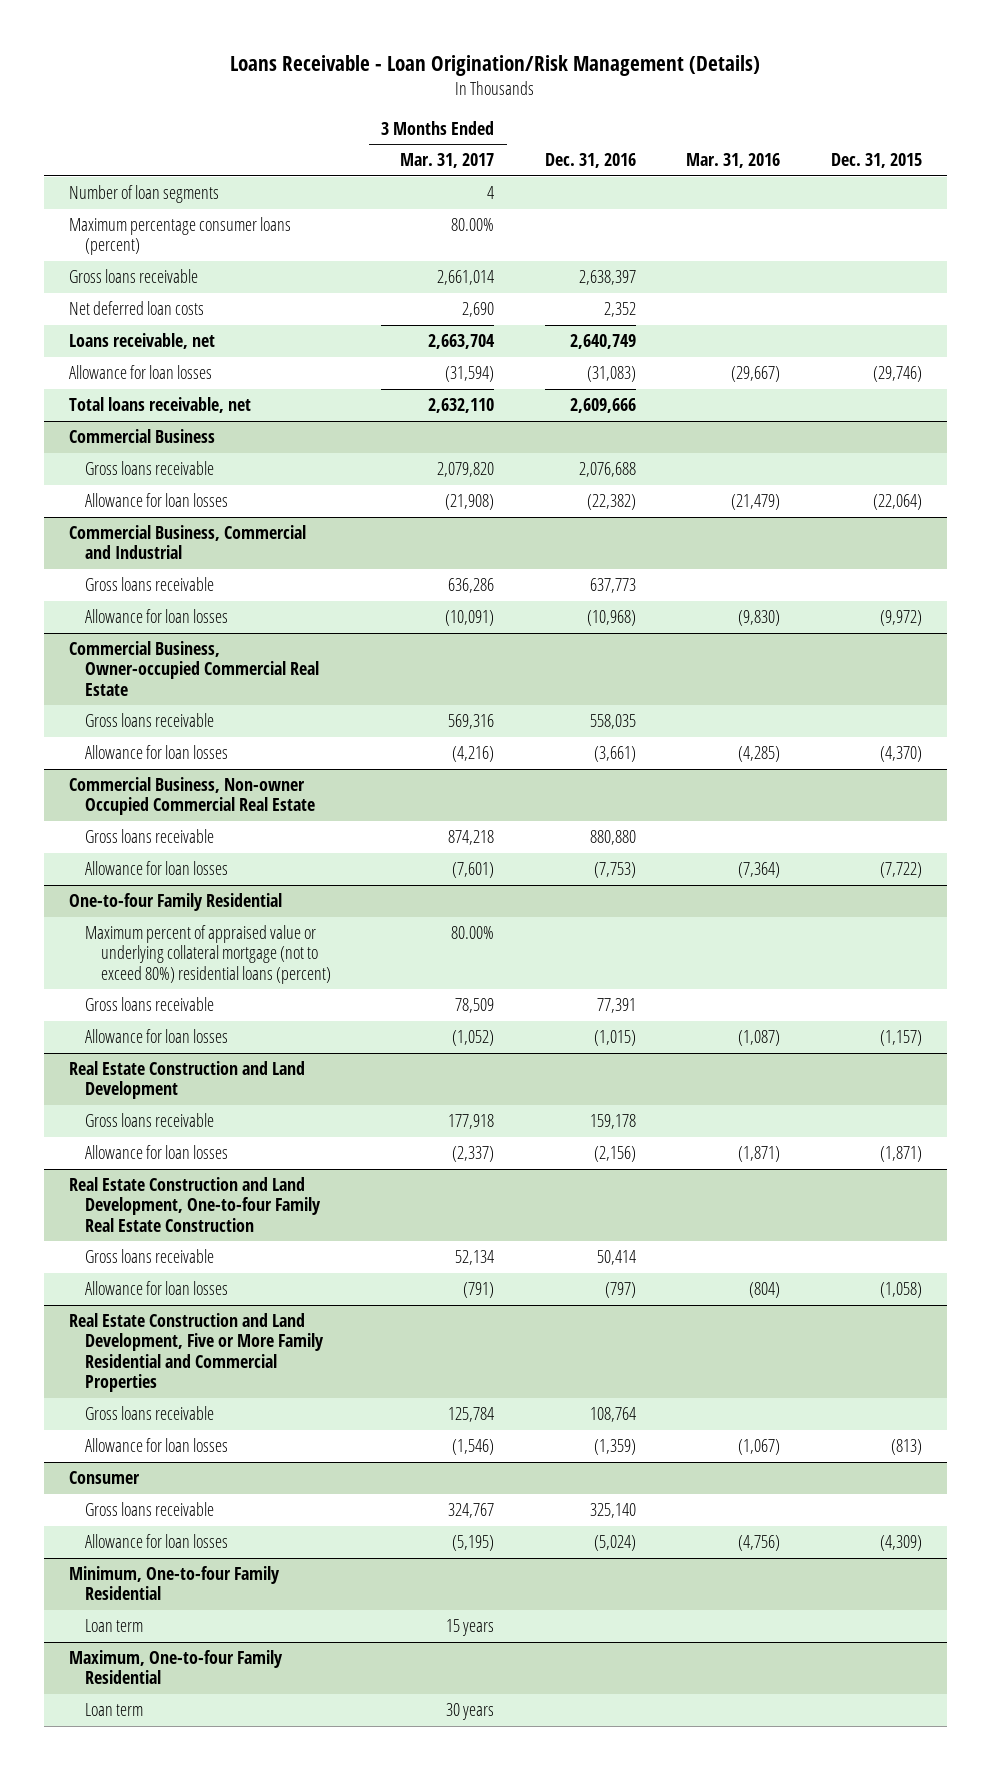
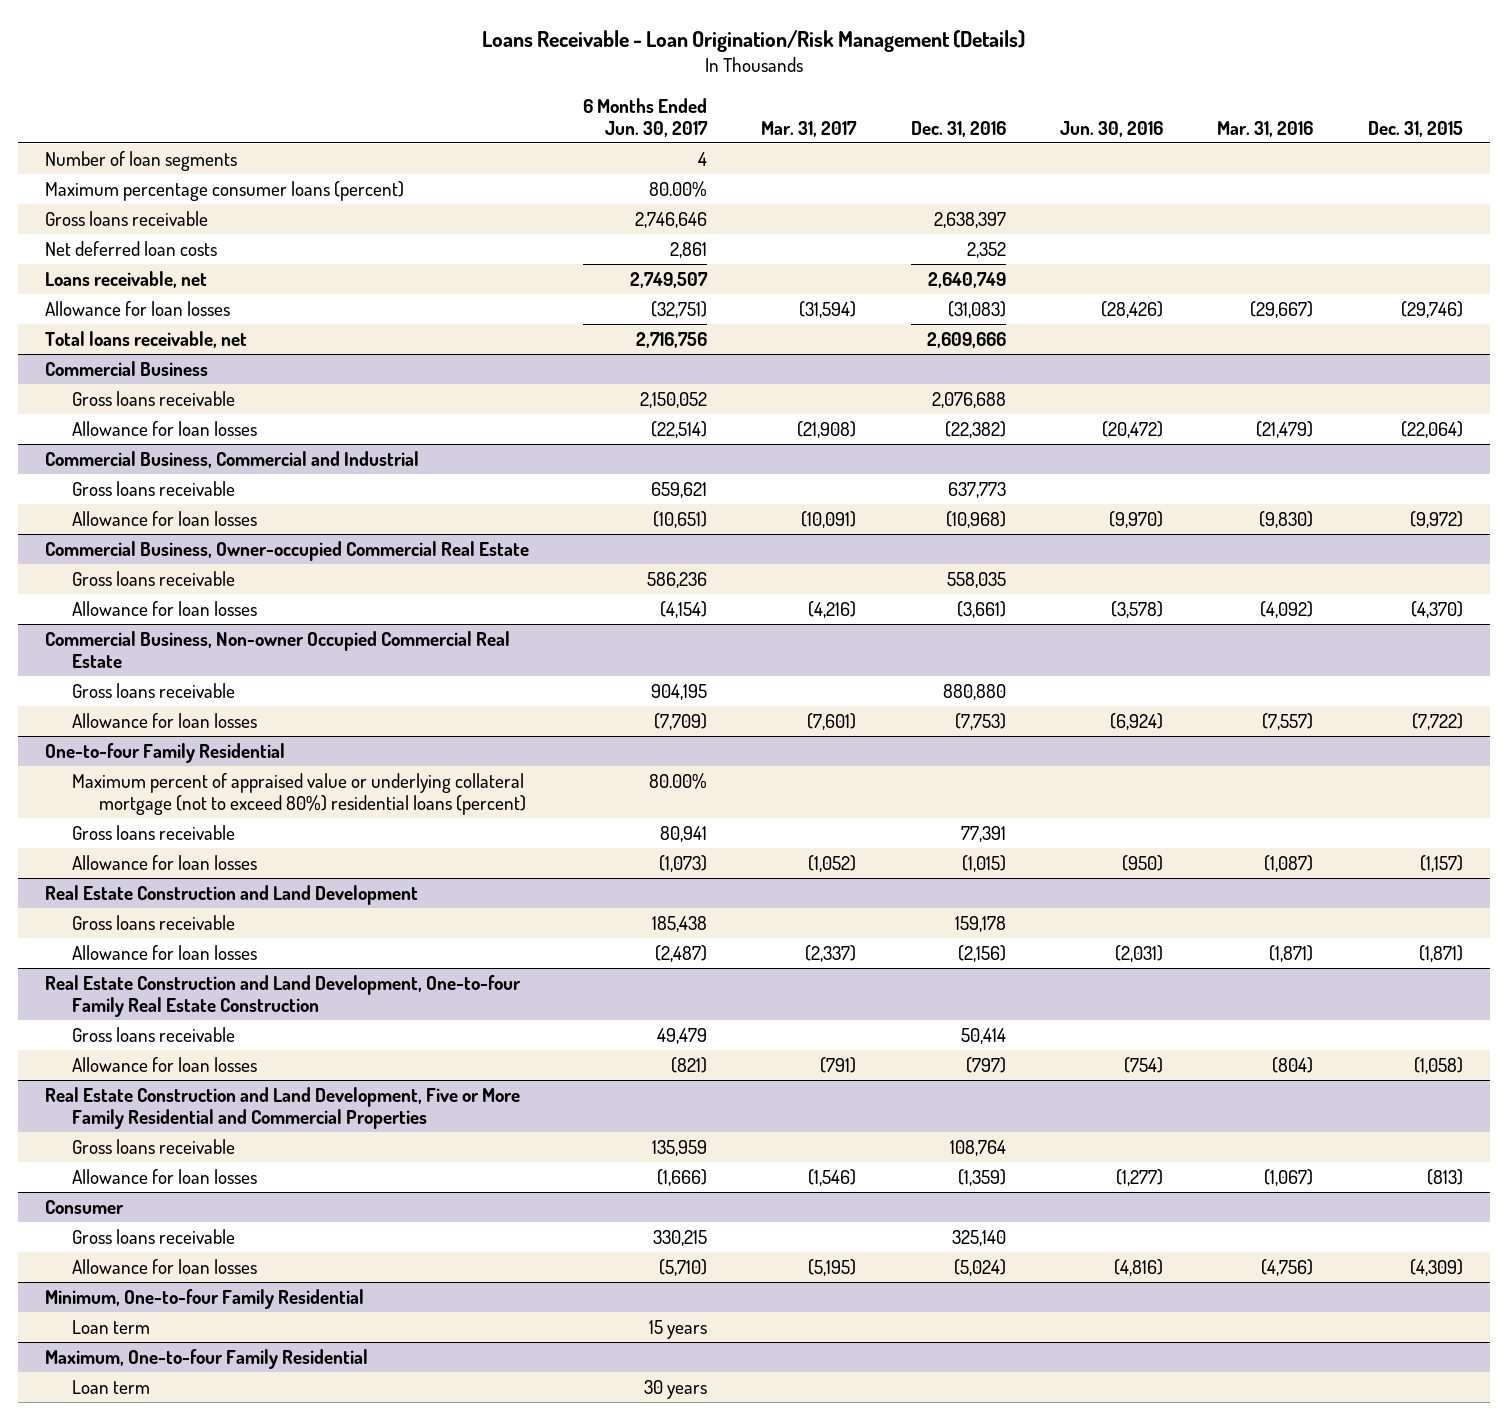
- | 3 Months Ended Mar. 31, 2017 | Dec. 31, 2016 | Mar. 31, 2016 | Dec. 31, 2015
+ | 6 Months Ended Jun. 30, 2017 | Mar. 31, 2017 | Dec. 31, 2016 | Jun. 30, 2016 | Mar. 31, 2016 | Dec. 31, 2015
@ Commercial Business, Owner-occupied Commercial Real Estate
- Allowance for loan losses | (4,216) | (3,661) | (4,285) | (4,370)
+ Allowance for loan losses | (4,154) | (4,216) | (3,661) | (3,578) | (4,092) | (4,370)
@ Commercial Business, Non-owner Occupied Commercial Real Estate
- Allowance for loan losses | (7,601) | (7,753) | (7,364) | (7,722)
+ Allowance for loan losses | (7,709) | (7,601) | (7,753) | (6,924) | (7,557) | (7,722)

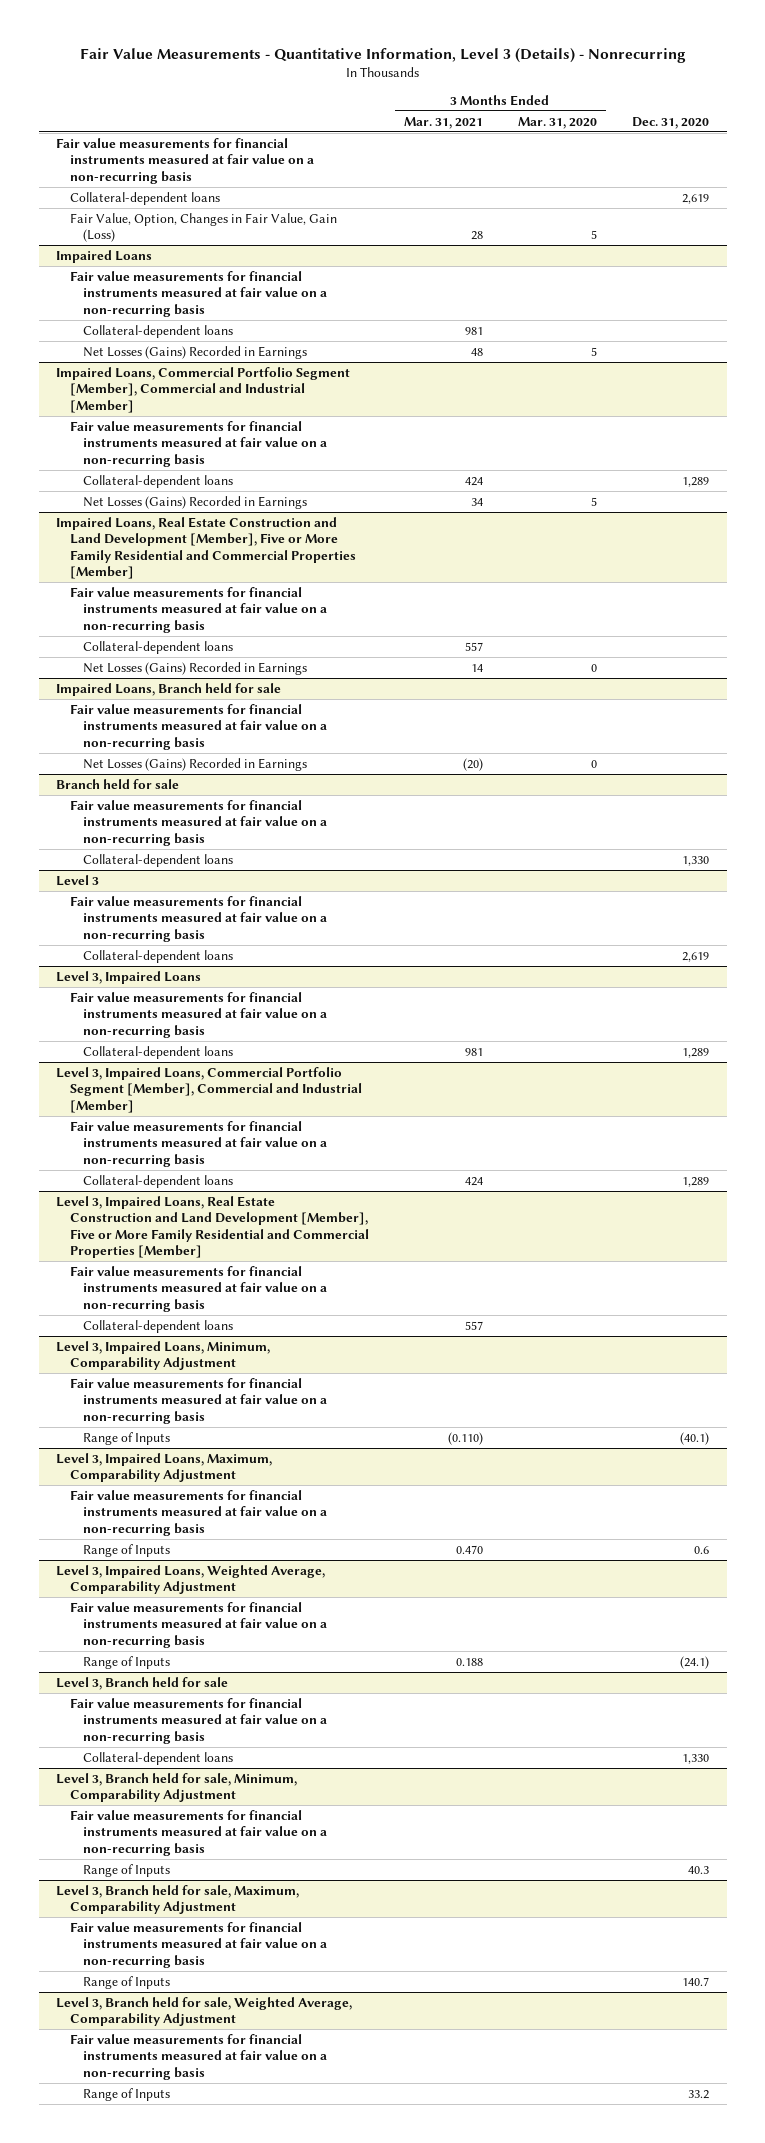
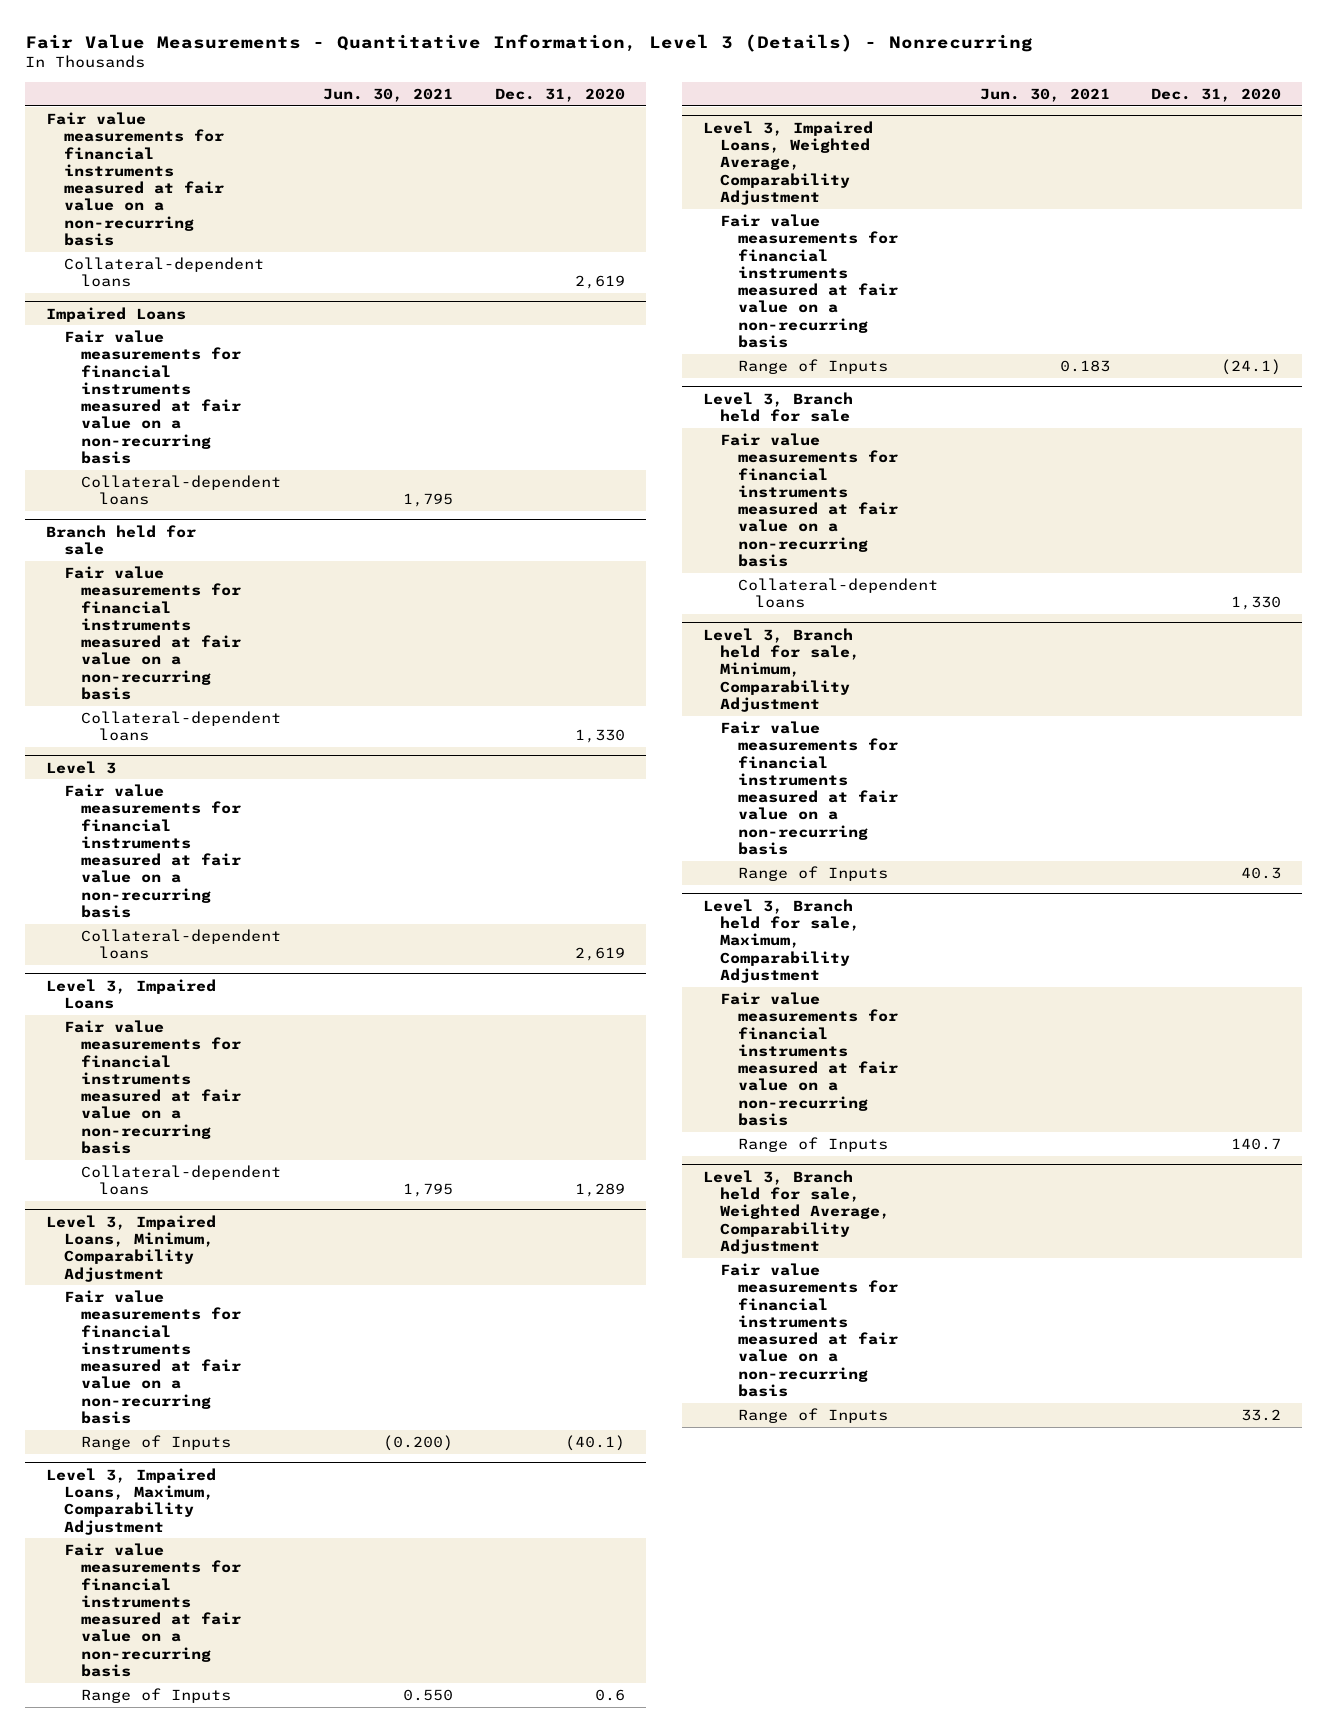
- | 3 Months Ended Mar. 31, 2021 | 3 Months Ended Mar. 31, 2020 | Dec. 31, 2020
+ | Jun. 30, 2021 | Dec. 31, 2020
- Fair Value, Option, Changes in Fair Value, Gain (Loss) | 28 | 5 |
@ Impaired Loans
- Net Losses (Gains) Recorded in Earnings | 48 | 5 |
- Impaired Loans, Commercial Portfolio Segment [Member], Commercial and Industrial [Member]
- Fair value measurements for financial instruments measured at fair value on a non-recurring basis
- Collateral-dependent loans | 424 | | 1,289
- Net Losses (Gains) Recorded in Earnings | 34 | 5 |
- Impaired Loans, Real Estate Construction and Land Development [Member], Five or More Family Residential and Commercial Properties [Member]
- Fair value measurements for financial instruments measured at fair value on a non-recurring basis
- Collateral-dependent loans | 557 | |
- Net Losses (Gains) Recorded in Earnings | 14 | 0 |
- Impaired Loans, Branch held for sale
- Fair value measurements for financial instruments measured at fair value on a non-recurring basis
- Net Losses (Gains) Recorded in Earnings | (20) | 0 |
- Level 3, Impaired Loans, Commercial Portfolio Segment [Member], Commercial and Industrial [Member]
- Fair value measurements for financial instruments measured at fair value on a non-recurring basis
- Collateral-dependent loans | 424 | | 1,289
- Level 3, Impaired Loans, Real Estate Construction and Land Development [Member], Five or More Family Residential and Commercial Properties [Member]
- Fair value measurements for financial instruments measured at fair value on a non-recurring basis
- Collateral-dependent loans | 557 | |

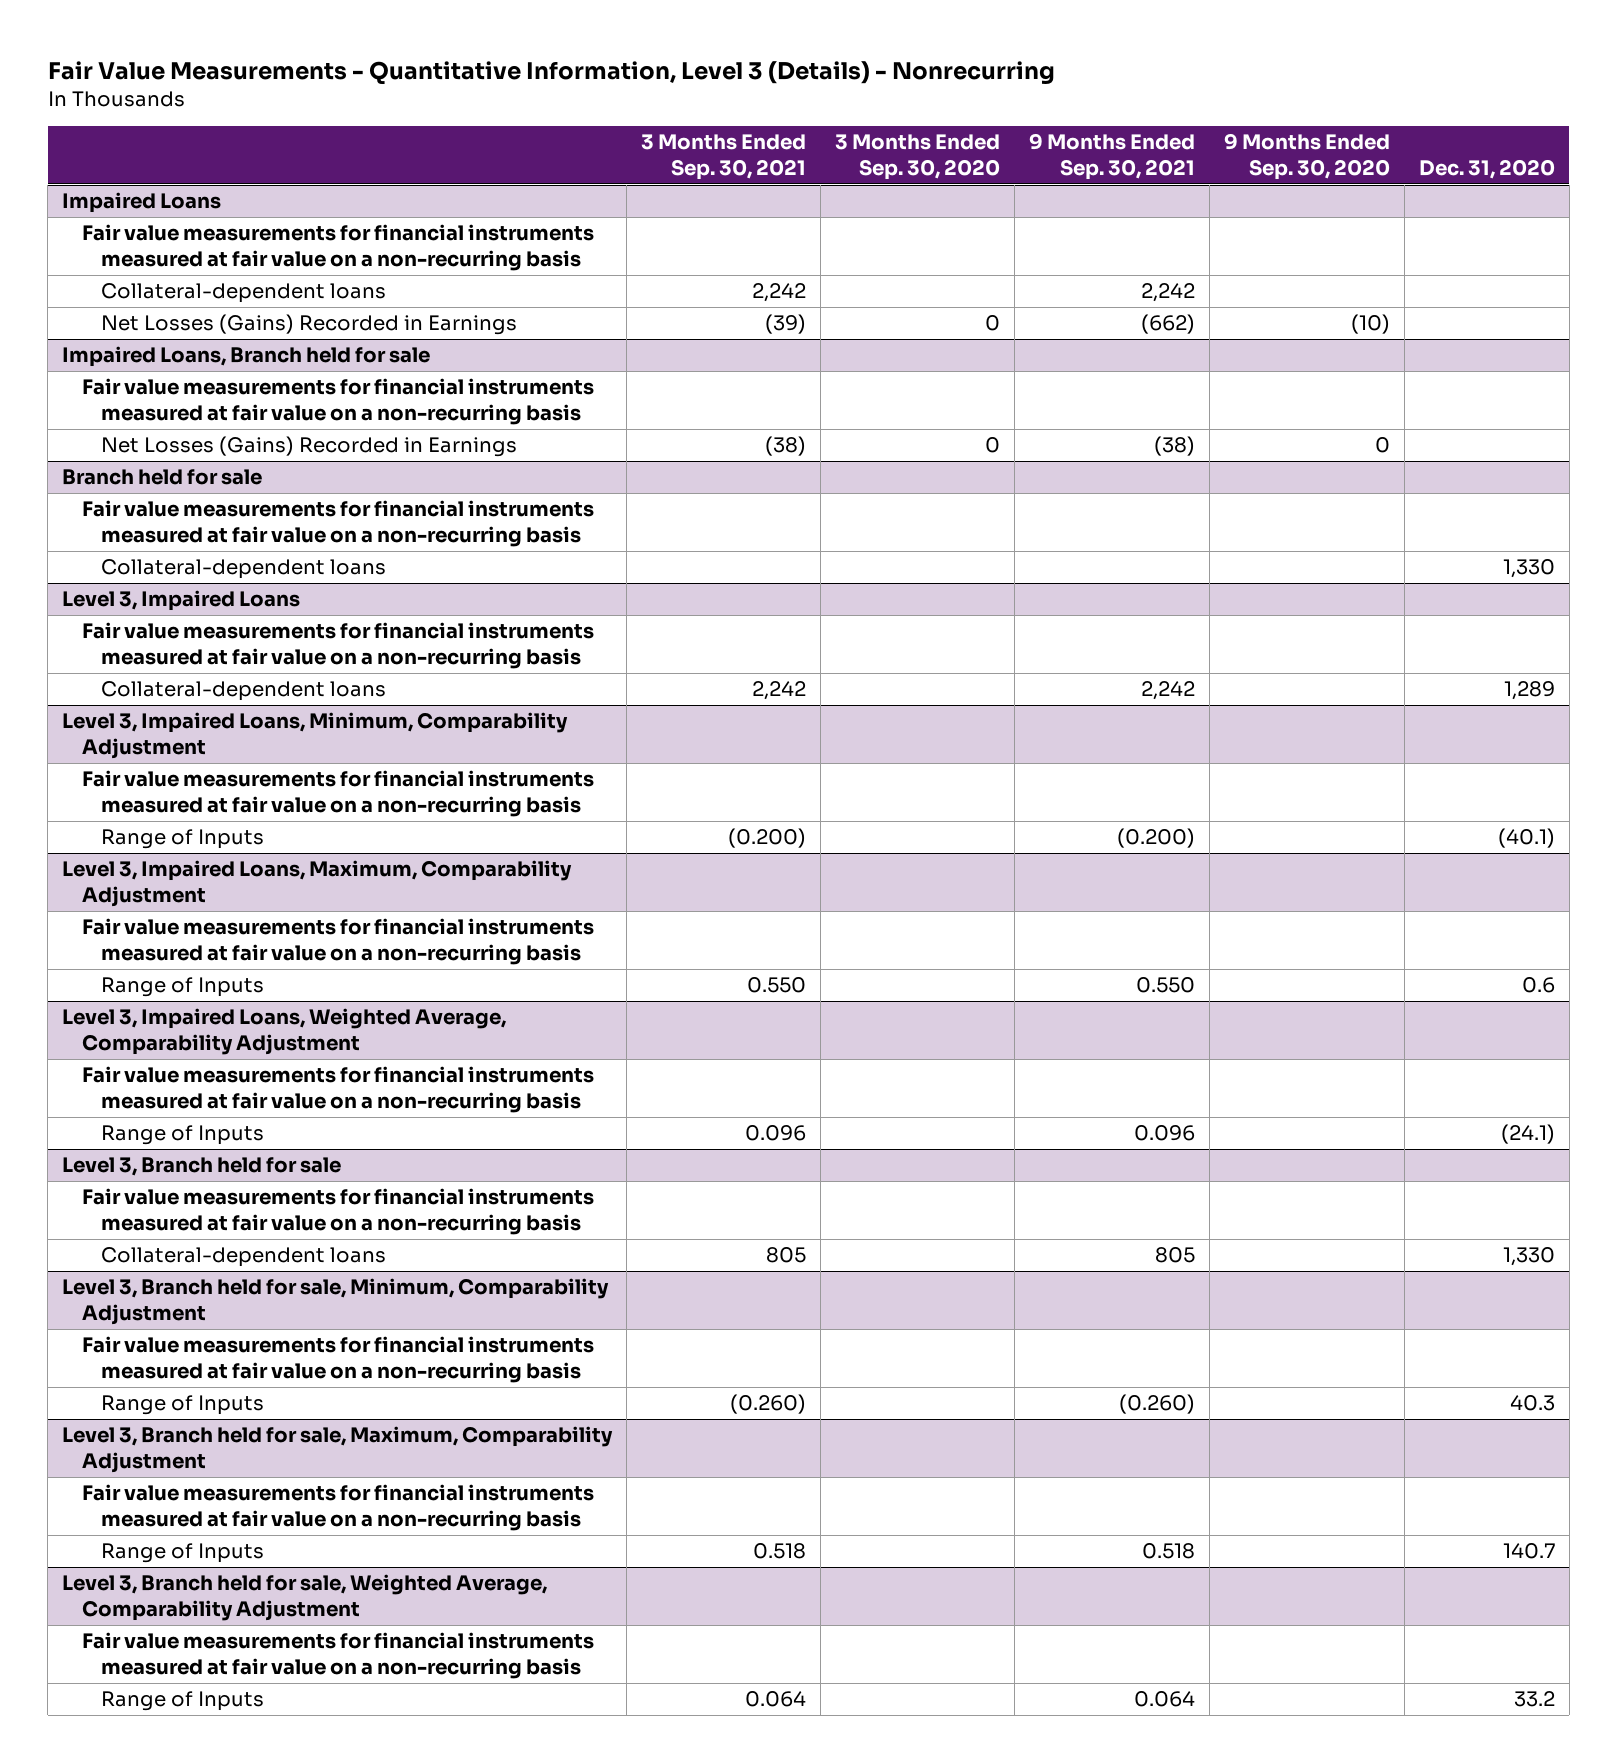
- | Jun. 30, 2021 | Dec. 31, 2020
+ | 3 Months Ended Sep. 30, 2021 | 3 Months Ended Sep. 30, 2020 | 9 Months Ended Sep. 30, 2021 | 9 Months Ended Sep. 30, 2020 | Dec. 31, 2020
- Fair value measurements for financial instruments measured at fair value on a non-recurring basis
- Collateral-dependent loans | | 2,619
@ Impaired Loans
+ Net Losses (Gains) Recorded in Earnings | (39) | 0 | (662) | (10) |
+ Impaired Loans, Branch held for sale
+ Fair value measurements for financial instruments measured at fair value on a non-recurring basis
+ Net Losses (Gains) Recorded in Earnings | (38) | 0 | (38) | 0 |
- Level 3
- Fair value measurements for financial instruments measured at fair value on a non-recurring basis
- Collateral-dependent loans | | 2,619

